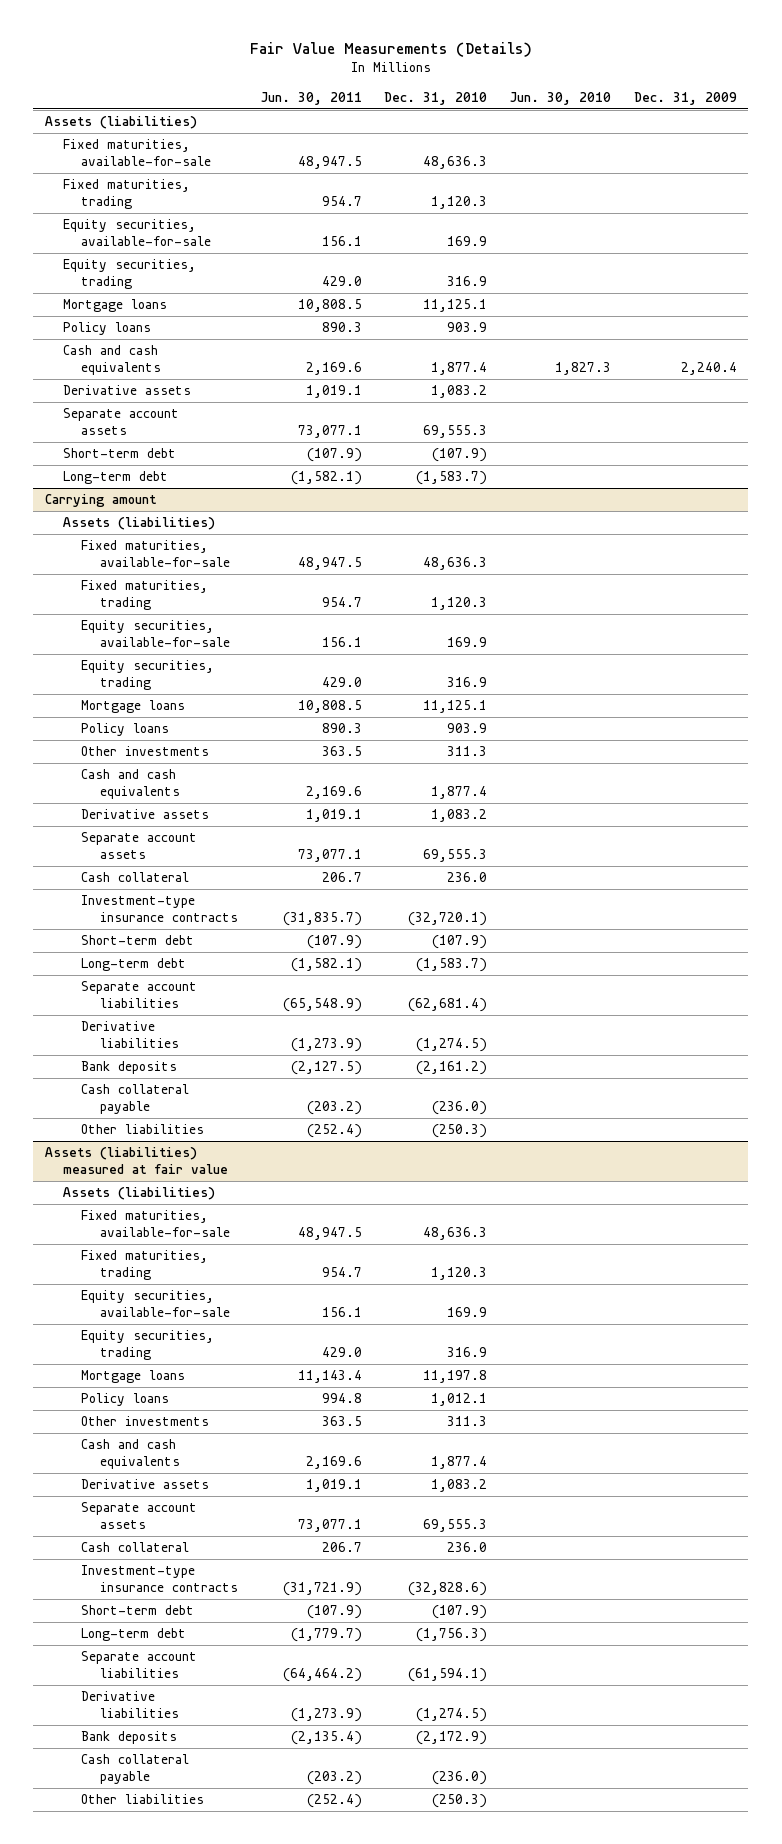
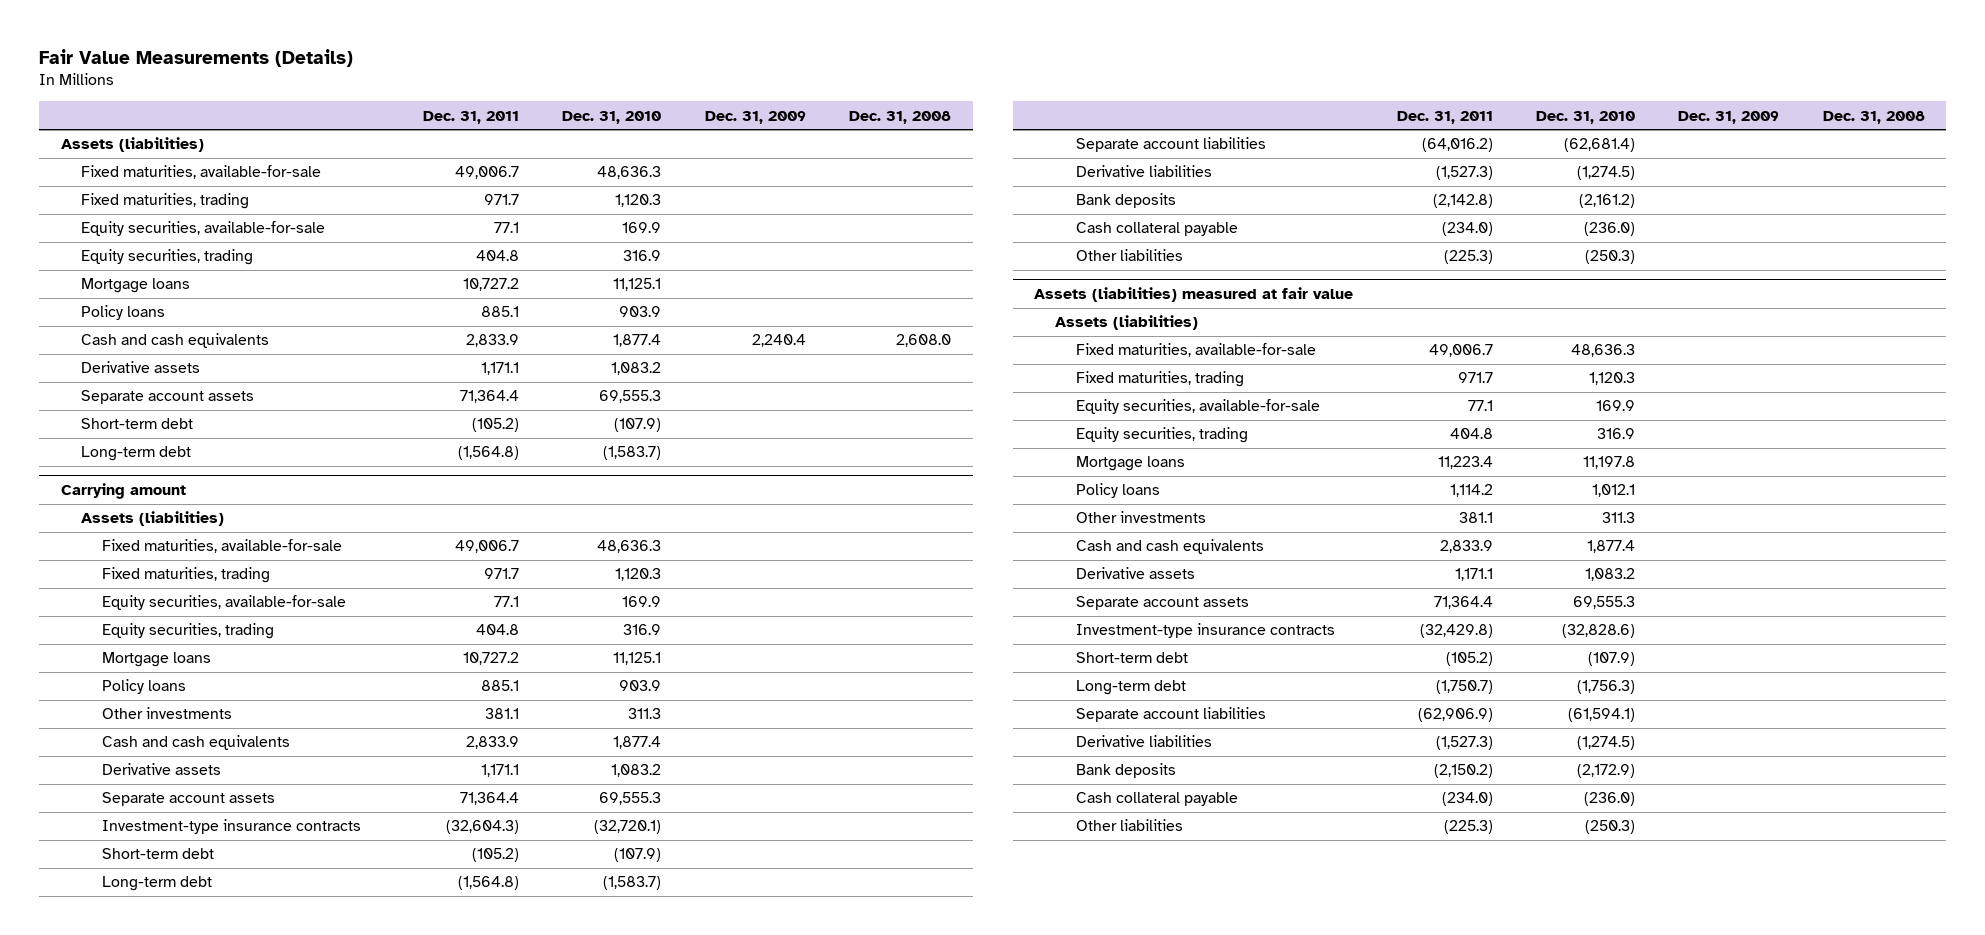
- | Jun. 30, 2011 | Dec. 31, 2010 | Jun. 30, 2010 | Dec. 31, 2009
+ | Dec. 31, 2011 | Dec. 31, 2010 | Dec. 31, 2009 | Dec. 31, 2008
@ Carrying amount
- Cash collateral | 206.7 | 236.0 | |
@ Assets (liabilities) measured at fair value
- Cash collateral | 206.7 | 236.0 | |

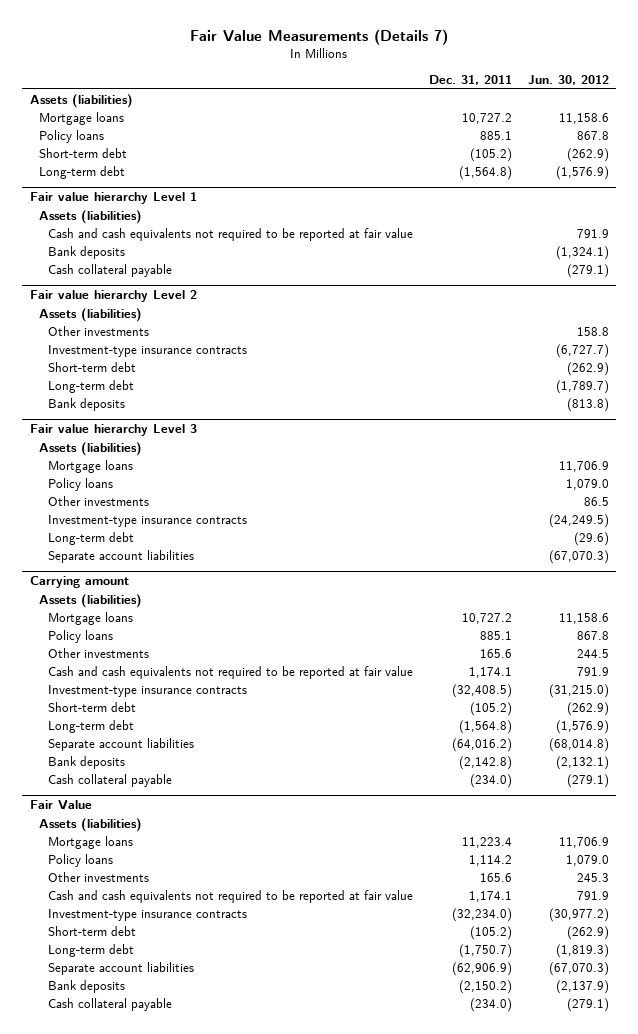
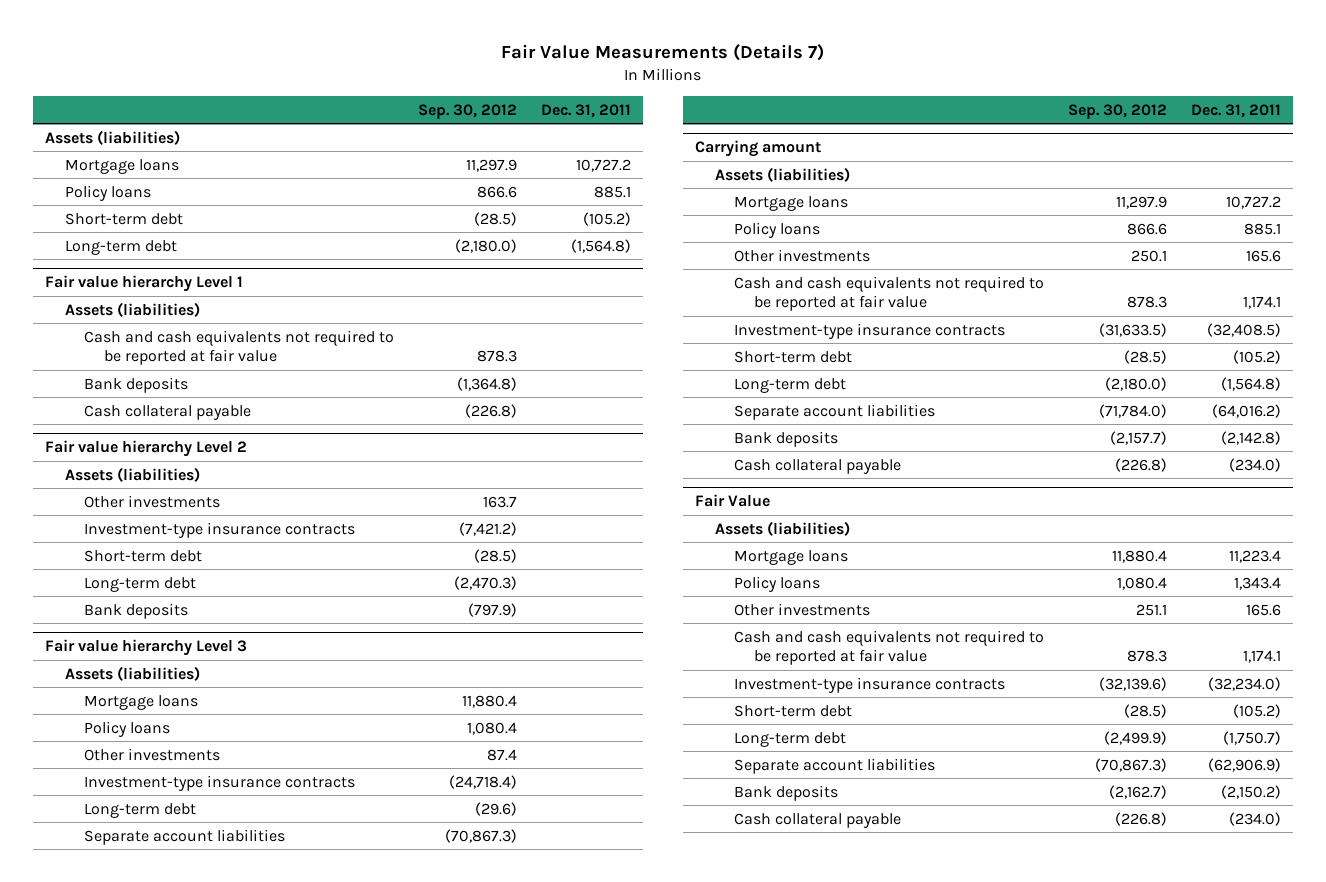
- | Dec. 31, 2011 | Jun. 30, 2012
+ | Sep. 30, 2012 | Dec. 31, 2011
@ Fair Value
- Policy loans | 1,114.2 | 1,079.0
+ Policy loans | 1,080.4 | 1,343.4

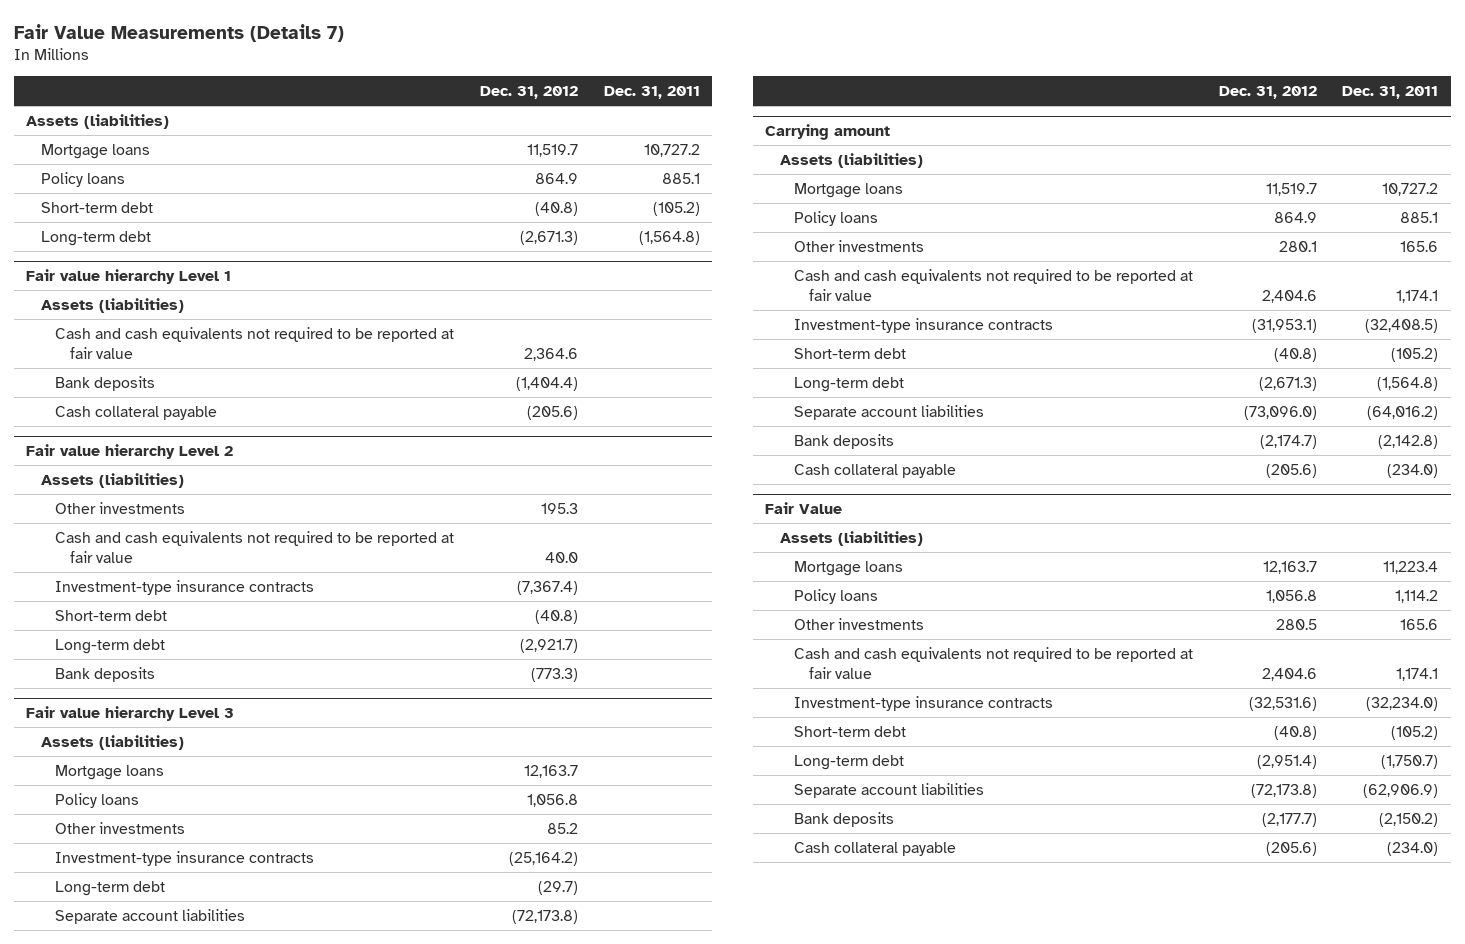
- | Sep. 30, 2012 | Dec. 31, 2011
+ | Dec. 31, 2012 | Dec. 31, 2011
@ Fair value hierarchy Level 2
+ Cash and cash equivalents not required to be reported at fair value | 40.0 |
@ Fair Value
- Policy loans | 1,080.4 | 1,343.4
+ Policy loans | 1,056.8 | 1,114.2

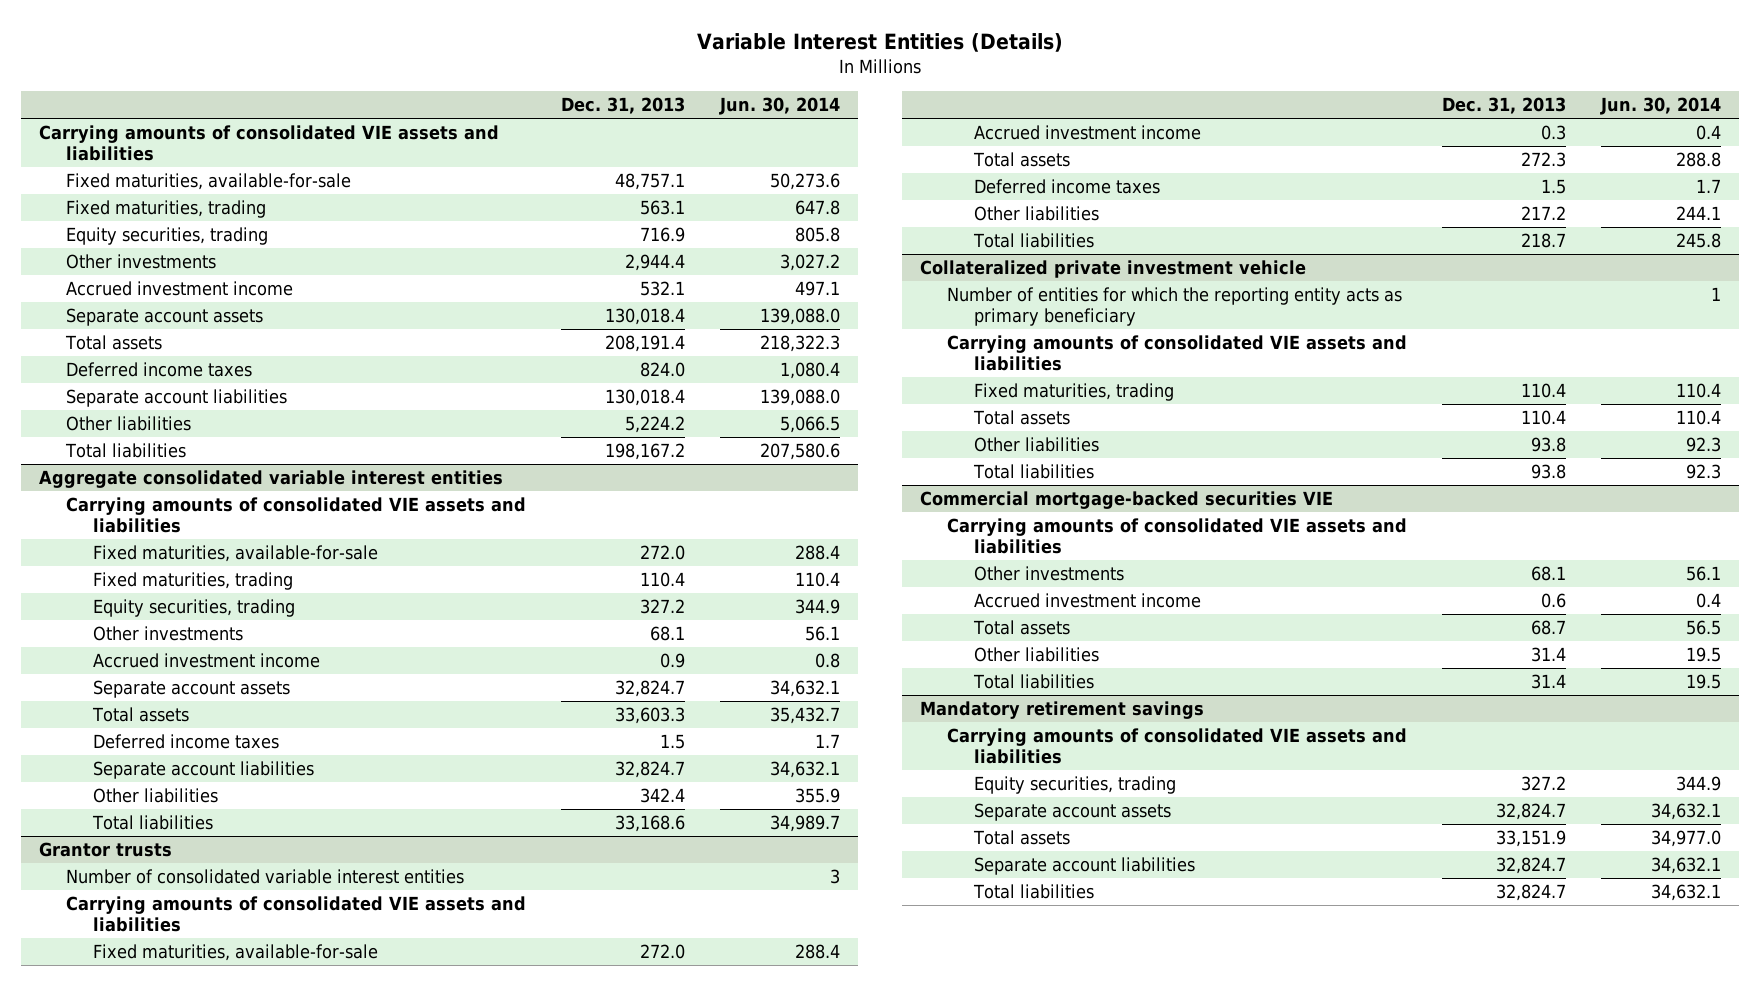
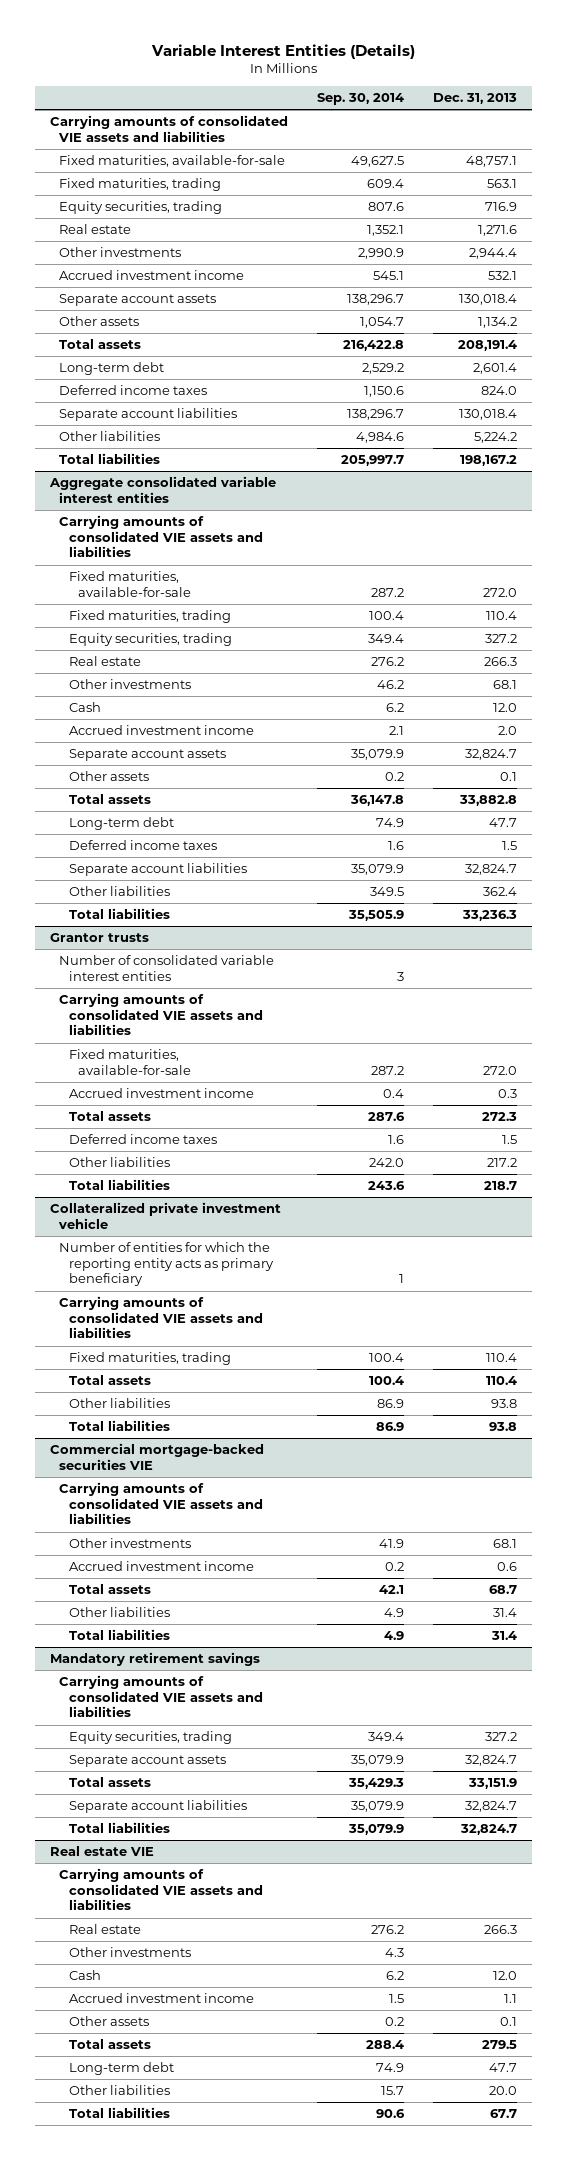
- | Dec. 31, 2013 | Jun. 30, 2014
+ | Sep. 30, 2014 | Dec. 31, 2013
+ Real estate | 1,352.1 | 1,271.6
+ Other assets | 1,054.7 | 1,134.2
+ Long-term debt | 2,529.2 | 2,601.4
@ Aggregate consolidated variable interest entities
+ Real estate | 276.2 | 266.3
- Accrued investment income | 0.9 | 0.8
+ Cash | 6.2 | 12.0
+ Accrued investment income | 2.1 | 2.0
- Total assets | 33,603.3 | 35,432.7
+ Other assets | 0.2 | 0.1
+ Total assets | 36,147.8 | 33,882.8
+ Long-term debt | 74.9 | 47.7
- Other liabilities | 342.4 | 355.9
- Total liabilities | 33,168.6 | 34,989.7
+ Other liabilities | 349.5 | 362.4
+ Total liabilities | 35,505.9 | 33,236.3
+ Real estate VIE
+ Carrying amounts of consolidated VIE assets and liabilities
+ Real estate | 276.2 | 266.3
+ Other investments | 4.3 |
+ Cash | 6.2 | 12.0
+ Accrued investment income | 1.5 | 1.1
+ Other assets | 0.2 | 0.1
+ Total assets | 288.4 | 279.5
+ Long-term debt | 74.9 | 47.7
+ Other liabilities | 15.7 | 20.0
+ Total liabilities | 90.6 | 67.7

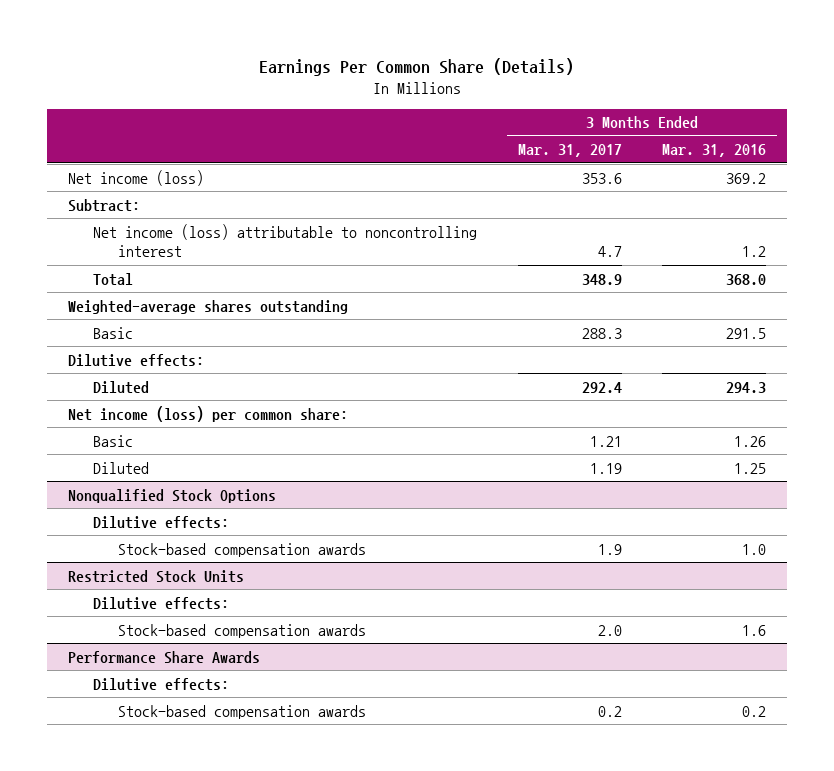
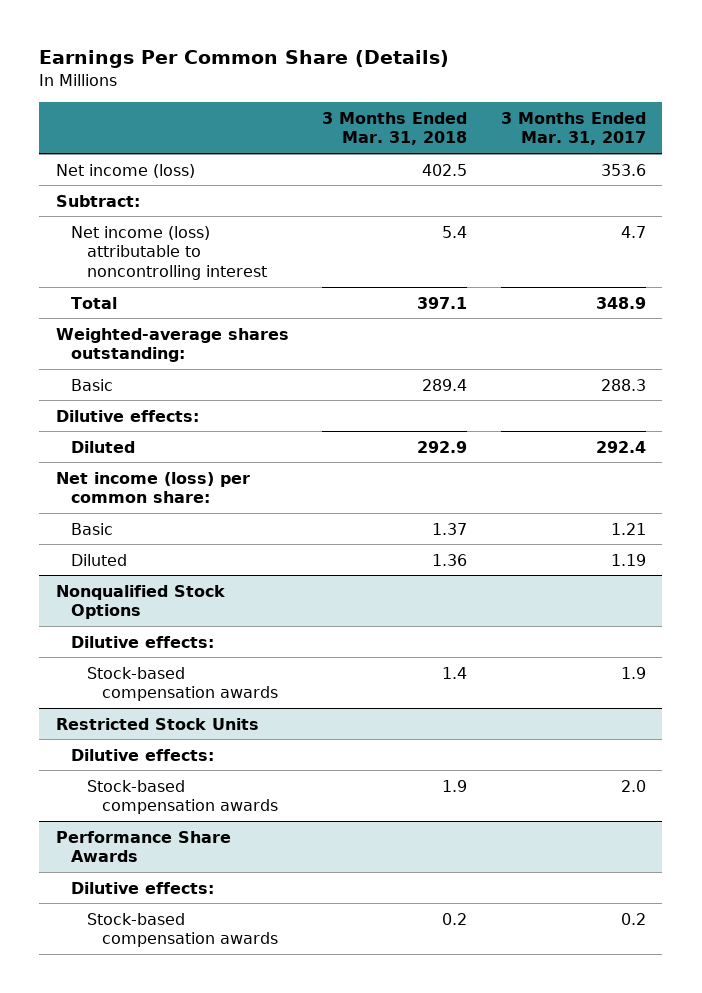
- | 3 Months Ended Mar. 31, 2017 | 3 Months Ended Mar. 31, 2016
+ | 3 Months Ended Mar. 31, 2018 | 3 Months Ended Mar. 31, 2017
- Weighted-average shares outstanding
+ Weighted-average shares outstanding:

